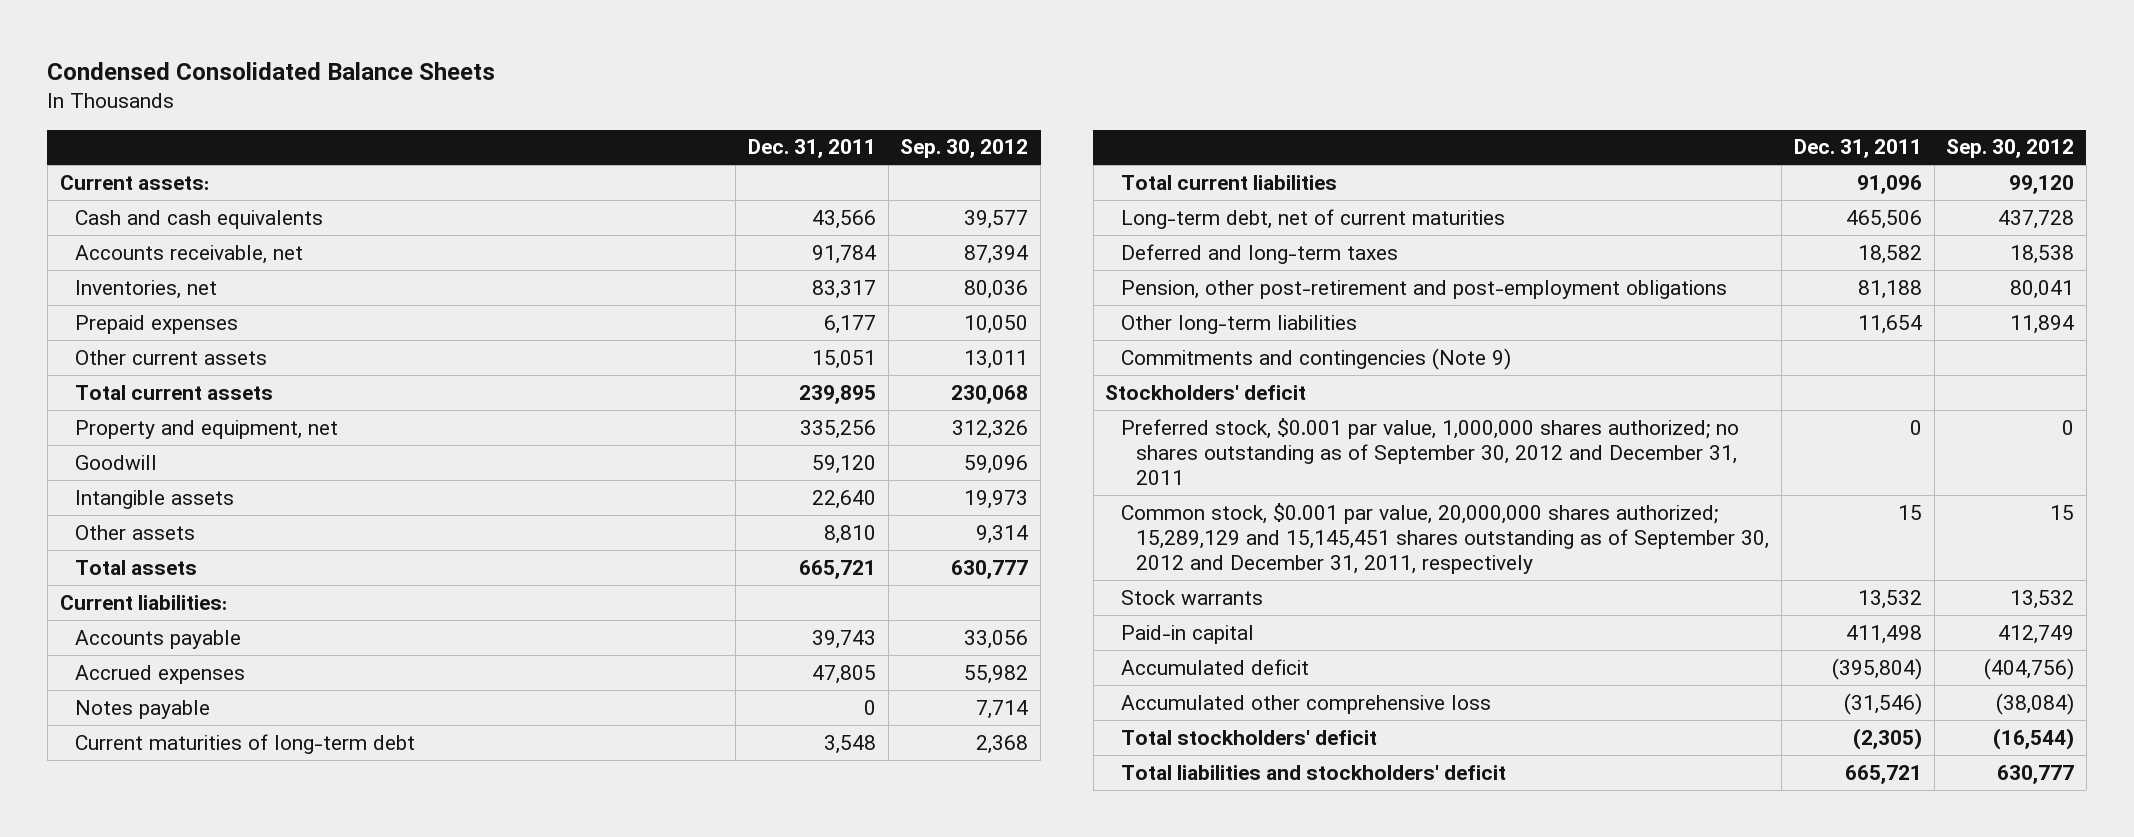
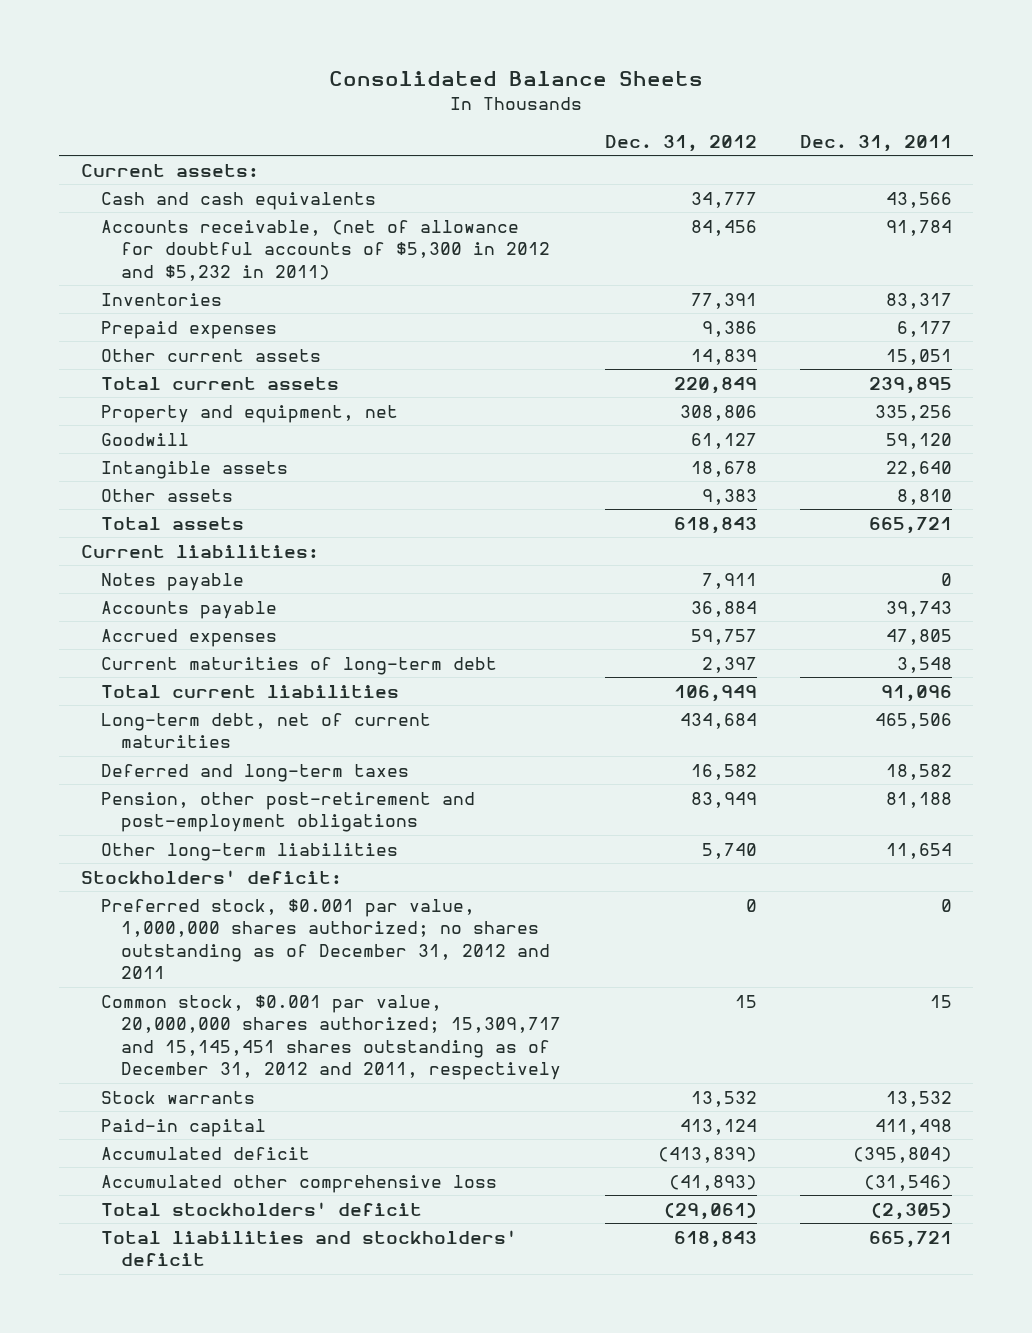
- Condensed Consolidated Balance Sheets
+ Consolidated Balance Sheets
- | Dec. 31, 2011 | Sep. 30, 2012
+ | Dec. 31, 2012 | Dec. 31, 2011
- Accounts receivable, net | 91,784 | 87,394
- Inventories, net | 83,317 | 80,036
+ Accounts receivable, (net of allowance for doubtful accounts of $5,300 in 2012 and $5,232 in 2011) | 84,456 | 91,784
+ Inventories | 77,391 | 83,317
moved up: Notes payable | 7,911 | 0
- Commitments and contingencies (Note 9)
- Stockholders' deficit
- Preferred stock, $0.001 par value, 1,000,000 shares authorized; no shares outstanding as of September 30, 2012 and December 31, 2011 | 0 | 0
- Common stock, $0.001 par value, 20,000,000 shares authorized; 15,289,129 and 15,145,451 shares outstanding as of September 30, 2012 and December 31, 2011, respectively | 15 | 15
+ Stockholders' deficit:
+ Preferred stock, $0.001 par value, 1,000,000 shares authorized; no shares outstanding as of December 31, 2012 and 2011 | 0 | 0
+ Common stock, $0.001 par value, 20,000,000 shares authorized; 15,309,717 and 15,145,451 shares outstanding as of December 31, 2012 and 2011, respectively | 15 | 15

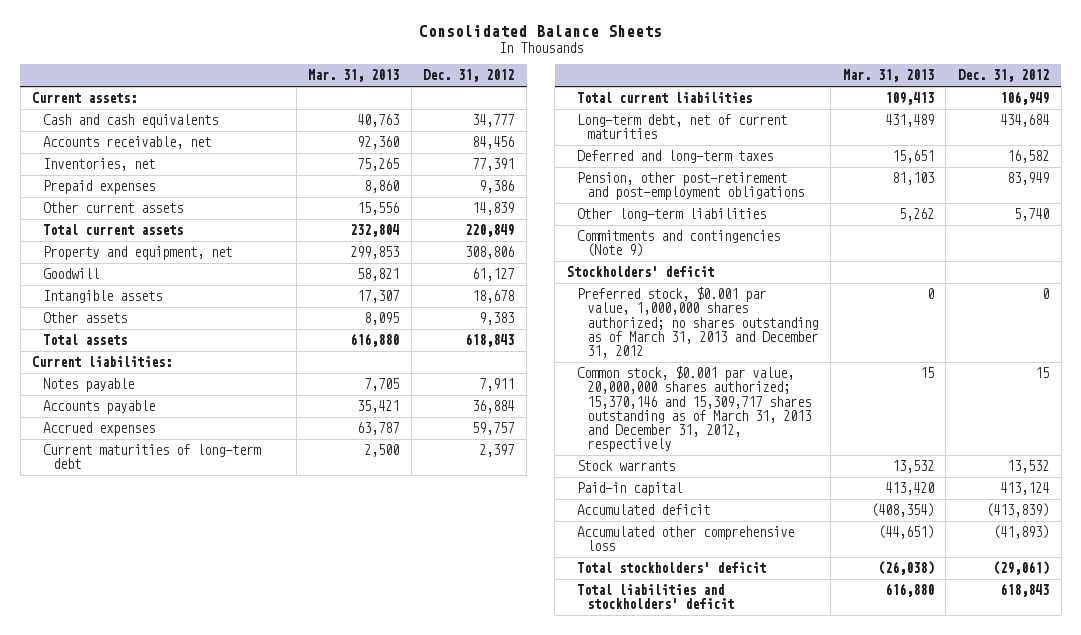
- | Dec. 31, 2012 | Dec. 31, 2011
+ | Mar. 31, 2013 | Dec. 31, 2012
- Accounts receivable, (net of allowance for doubtful accounts of $5,300 in 2012 and $5,232 in 2011) | 84,456 | 91,784
- Inventories | 77,391 | 83,317
+ Accounts receivable, net | 92,360 | 84,456
+ Inventories, net | 75,265 | 77,391
- Stockholders' deficit:
- Preferred stock, $0.001 par value, 1,000,000 shares authorized; no shares outstanding as of December 31, 2012 and 2011 | 0 | 0
- Common stock, $0.001 par value, 20,000,000 shares authorized; 15,309,717 and 15,145,451 shares outstanding as of December 31, 2012 and 2011, respectively | 15 | 15
+ Commitments and contingencies (Note 9)
+ Stockholders' deficit
+ Preferred stock, $0.001 par value, 1,000,000 shares authorized; no shares outstanding as of March 31, 2013 and December 31, 2012 | 0 | 0
+ Common stock, $0.001 par value, 20,000,000 shares authorized; 15,370,146 and 15,309,717 shares outstanding as of March 31, 2013 and December 31, 2012, respectively | 15 | 15

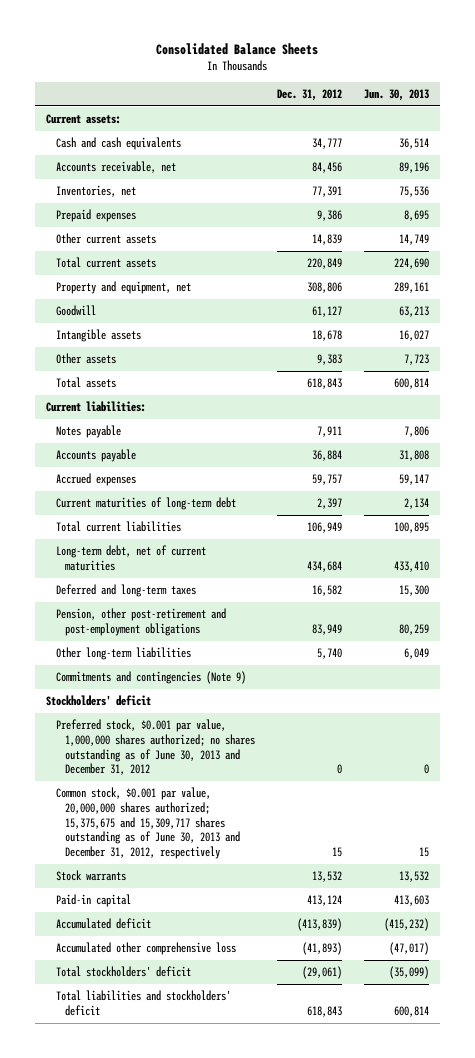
- | Mar. 31, 2013 | Dec. 31, 2012
+ | Dec. 31, 2012 | Jun. 30, 2013
- Preferred stock, $0.001 par value, 1,000,000 shares authorized; no shares outstanding as of March 31, 2013 and December 31, 2012 | 0 | 0
- Common stock, $0.001 par value, 20,000,000 shares authorized; 15,370,146 and 15,309,717 shares outstanding as of March 31, 2013 and December 31, 2012, respectively | 15 | 15
+ Preferred stock, $0.001 par value, 1,000,000 shares authorized; no shares outstanding as of June 30, 2013 and December 31, 2012 | 0 | 0
+ Common stock, $0.001 par value, 20,000,000 shares authorized; 15,375,675 and 15,309,717 shares outstanding as of June 30, 2013 and December 31, 2012, respectively | 15 | 15

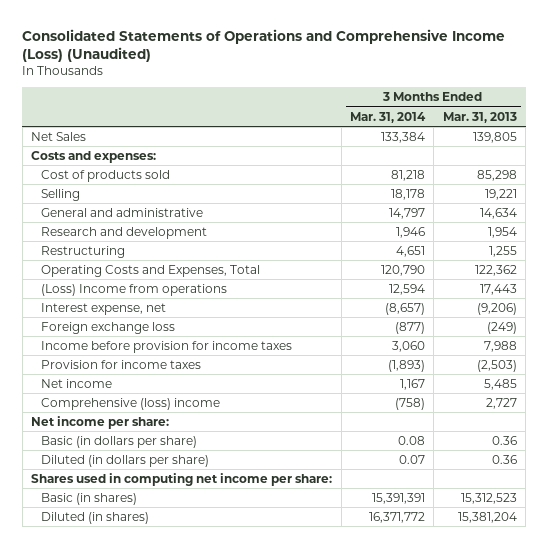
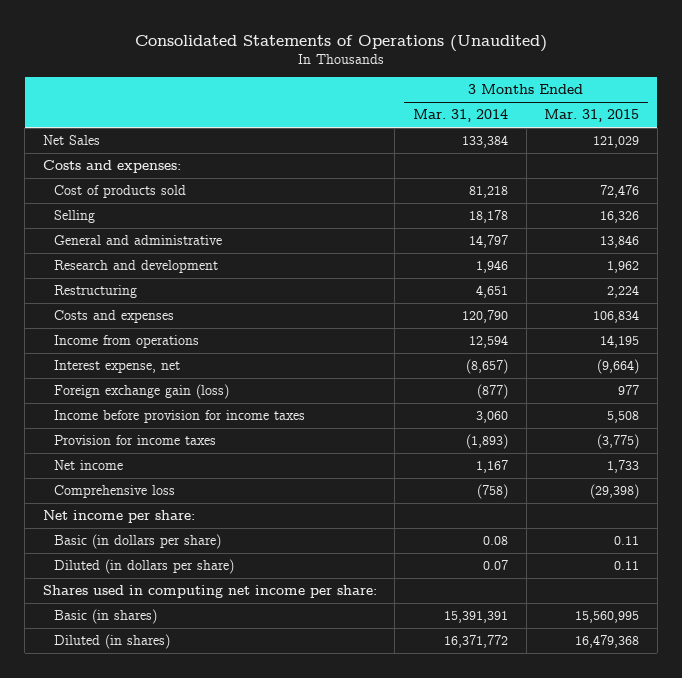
- Consolidated Statements of Operations and Comprehensive Income (Loss) (Unaudited)
+ Consolidated Statements of Operations (Unaudited)
- | 3 Months Ended Mar. 31, 2014 | 3 Months Ended Mar. 31, 2013
+ | 3 Months Ended Mar. 31, 2014 | 3 Months Ended Mar. 31, 2015
- Operating Costs and Expenses, Total | 120,790 | 122,362
- (Loss) Income from operations | 12,594 | 17,443
+ Costs and expenses | 120,790 | 106,834
+ Income from operations | 12,594 | 14,195
- Foreign exchange loss | (877) | (249)
+ Foreign exchange gain (loss) | (877) | 977
- Comprehensive (loss) income | (758) | 2,727
+ Comprehensive loss | (758) | (29,398)

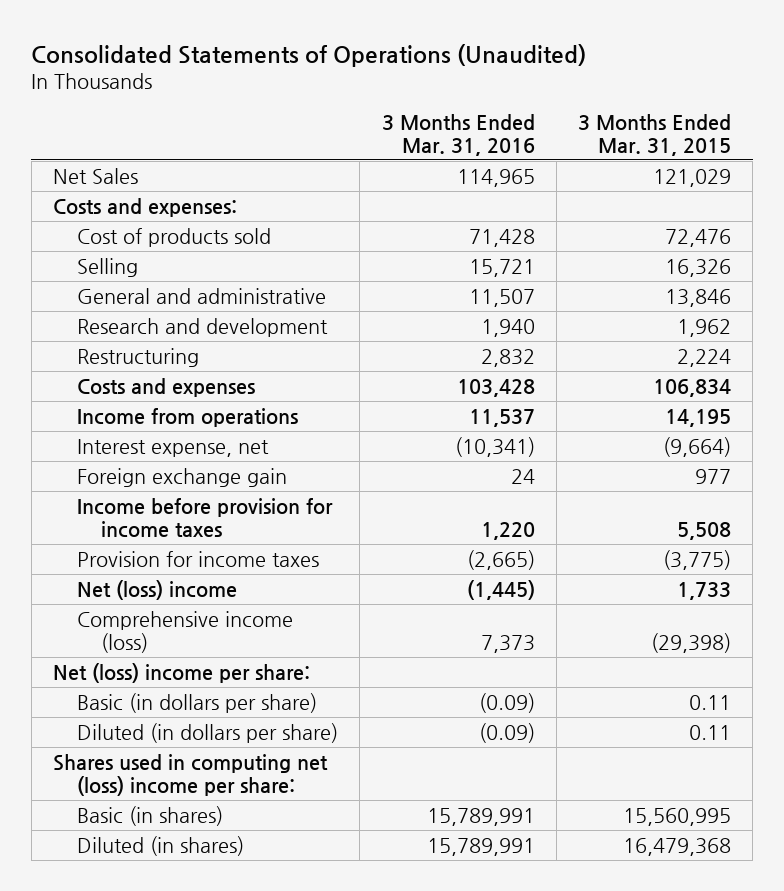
- | 3 Months Ended Mar. 31, 2014 | 3 Months Ended Mar. 31, 2015
+ | 3 Months Ended Mar. 31, 2016 | 3 Months Ended Mar. 31, 2015
- Foreign exchange gain (loss) | (877) | 977
+ Foreign exchange gain | 24 | 977
- Net income | 1,167 | 1,733
- Comprehensive loss | (758) | (29,398)
- Net income per share:
+ Net (loss) income | (1,445) | 1,733
+ Comprehensive income (loss) | 7,373 | (29,398)
+ Net (loss) income per share:
- Shares used in computing net income per share:
+ Shares used in computing net (loss) income per share:

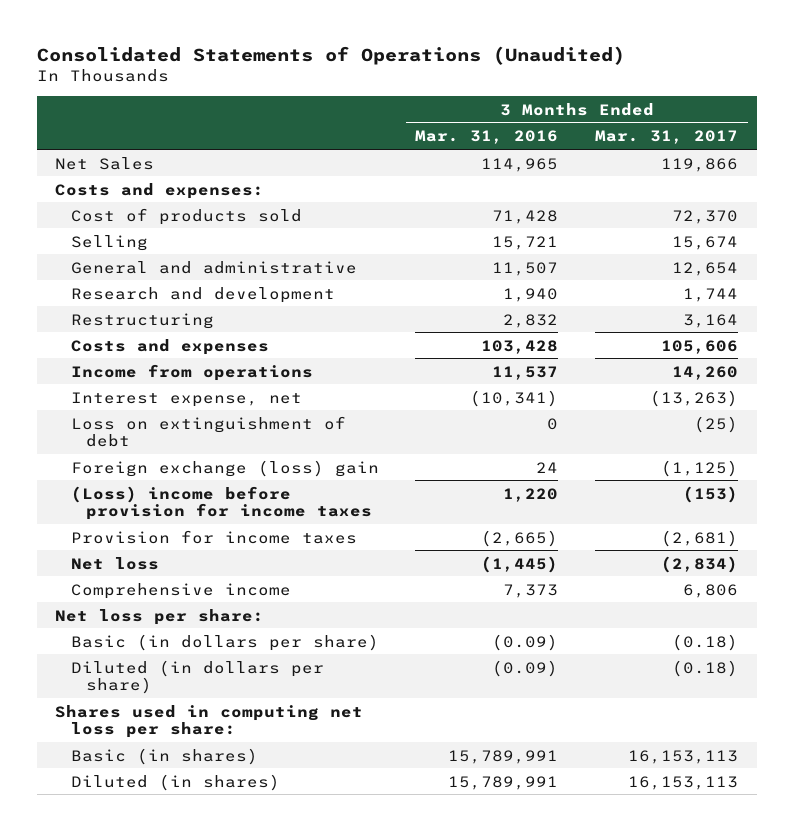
- | 3 Months Ended Mar. 31, 2016 | 3 Months Ended Mar. 31, 2015
+ | 3 Months Ended Mar. 31, 2016 | 3 Months Ended Mar. 31, 2017
- Foreign exchange gain | 24 | 977
- Income before provision for income taxes | 1,220 | 5,508
+ Loss on extinguishment of debt | 0 | (25)
+ Foreign exchange (loss) gain | 24 | (1,125)
+ (Loss) income before provision for income taxes | 1,220 | (153)
- Net (loss) income | (1,445) | 1,733
- Comprehensive income (loss) | 7,373 | (29,398)
- Net (loss) income per share:
+ Net loss | (1,445) | (2,834)
+ Comprehensive income | 7,373 | 6,806
+ Net loss per share:
- Shares used in computing net (loss) income per share:
+ Shares used in computing net loss per share:

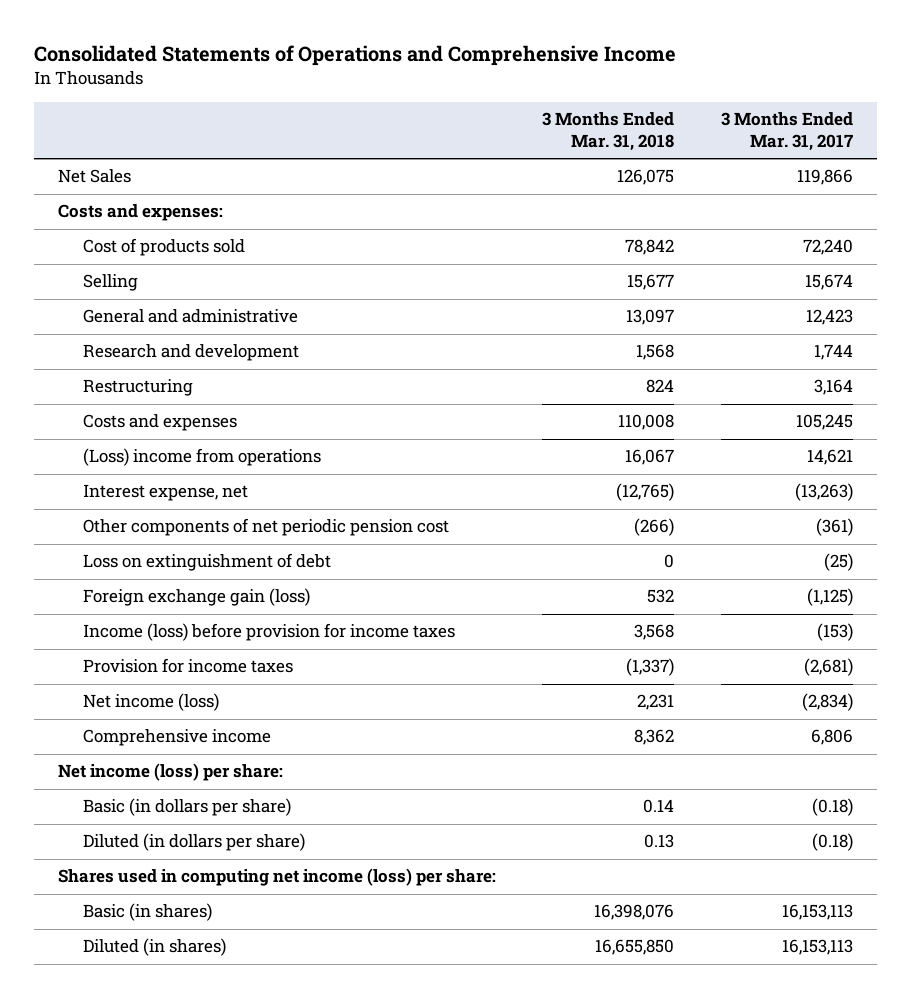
- Consolidated Statements of Operations (Unaudited)
+ Consolidated Statements of Operations and Comprehensive Income
- | 3 Months Ended Mar. 31, 2016 | 3 Months Ended Mar. 31, 2017
+ | 3 Months Ended Mar. 31, 2018 | 3 Months Ended Mar. 31, 2017
- Cost of products sold | 71,428 | 72,370
+ Cost of products sold | 78,842 | 72,240
- General and administrative | 11,507 | 12,654
+ General and administrative | 13,097 | 12,423
- Costs and expenses | 103,428 | 105,606
- Income from operations | 11,537 | 14,260
+ Costs and expenses | 110,008 | 105,245
+ (Loss) income from operations | 16,067 | 14,621
+ Other components of net periodic pension cost | (266) | (361)
- Foreign exchange (loss) gain | 24 | (1,125)
- (Loss) income before provision for income taxes | 1,220 | (153)
+ Foreign exchange gain (loss) | 532 | (1,125)
+ Income (loss) before provision for income taxes | 3,568 | (153)
- Net loss | (1,445) | (2,834)
+ Net income (loss) | 2,231 | (2,834)
- Net loss per share:
+ Net income (loss) per share:
- Shares used in computing net loss per share:
+ Shares used in computing net income (loss) per share:

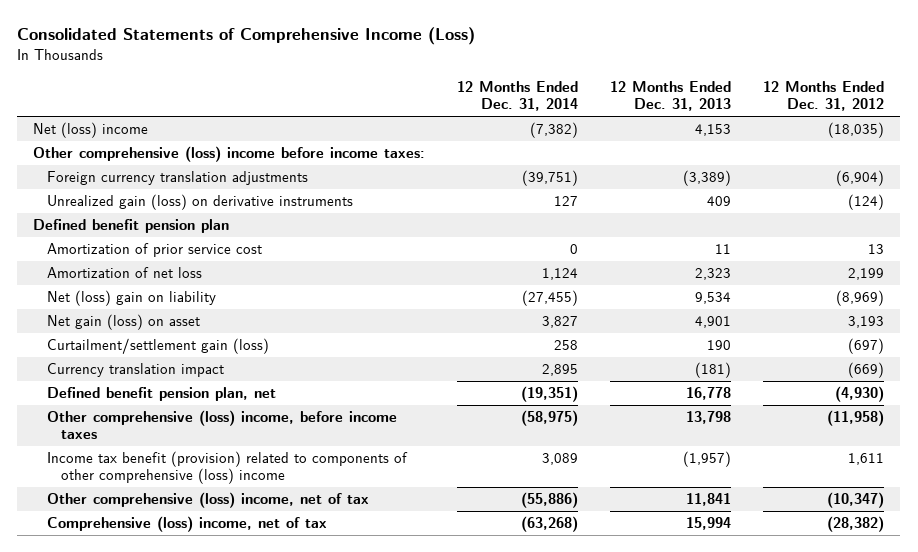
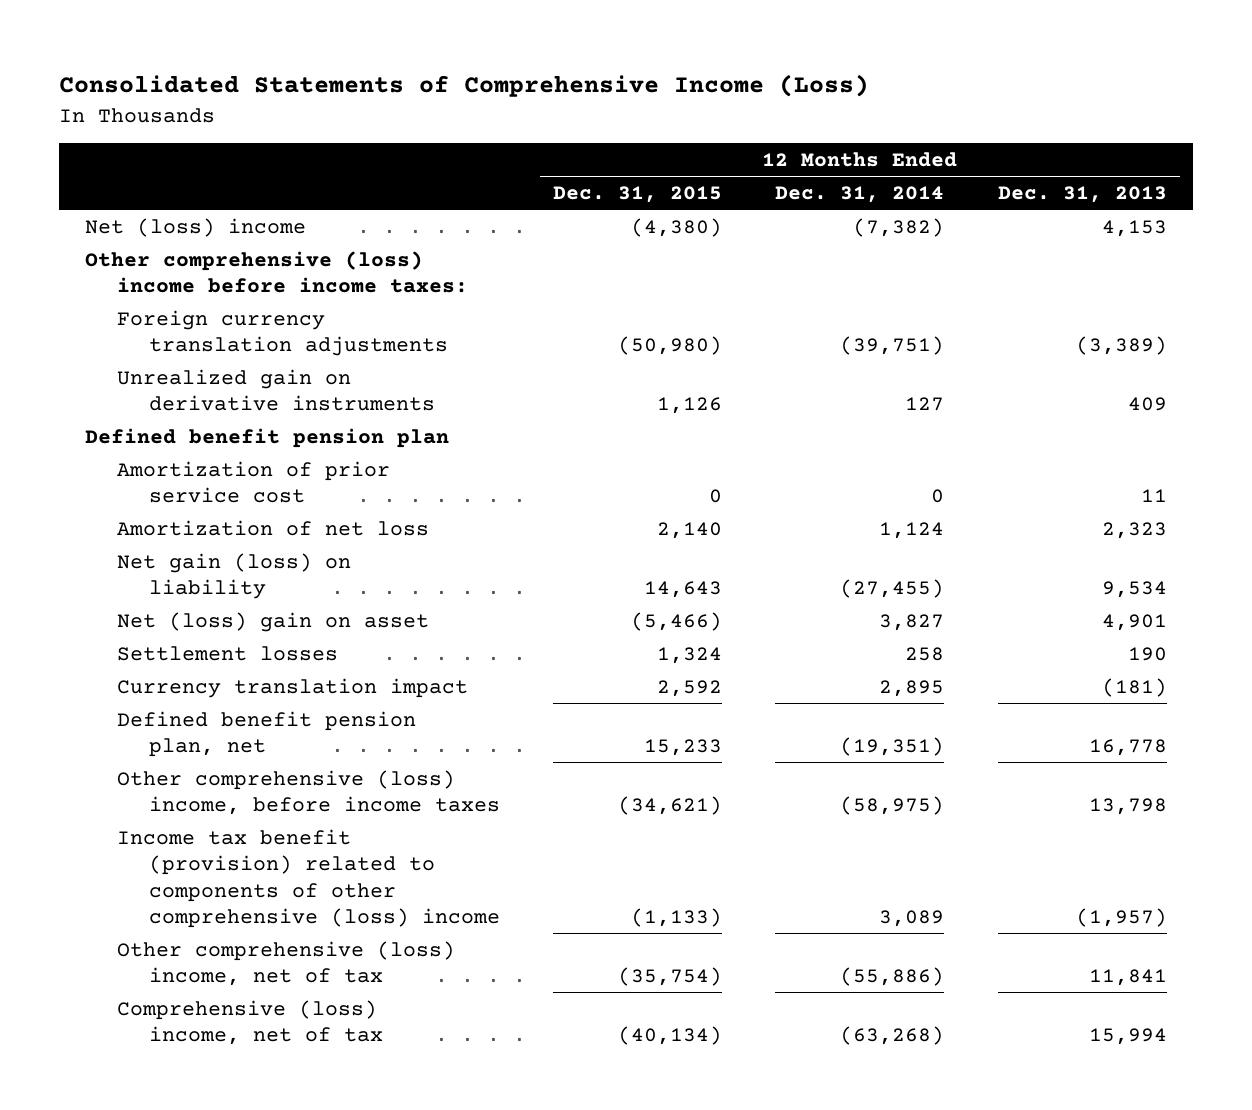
- | 12 Months Ended Dec. 31, 2014 | 12 Months Ended Dec. 31, 2013 | 12 Months Ended Dec. 31, 2012
+ | 12 Months Ended Dec. 31, 2015 | 12 Months Ended Dec. 31, 2014 | 12 Months Ended Dec. 31, 2013
- Unrealized gain (loss) on derivative instruments | 127 | 409 | (124)
+ Unrealized gain on derivative instruments | 1,126 | 127 | 409
- Net (loss) gain on liability | (27,455) | 9,534 | (8,969)
- Net gain (loss) on asset | 3,827 | 4,901 | 3,193
- Curtailment/settlement gain (loss) | 258 | 190 | (697)
+ Net gain (loss) on liability | 14,643 | (27,455) | 9,534
+ Net (loss) gain on asset | (5,466) | 3,827 | 4,901
+ Settlement losses | 1,324 | 258 | 190

